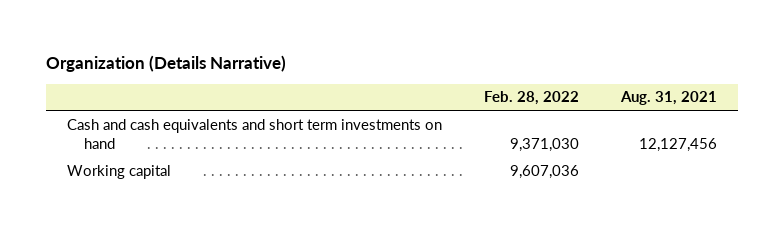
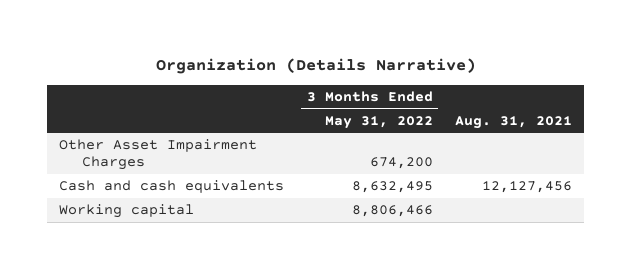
- | Feb. 28, 2022 | Aug. 31, 2021
+ | 3 Months Ended May 31, 2022 | Aug. 31, 2021
- Cash and cash equivalents and short term investments on hand | 9,371,030 | 12,127,456
+ Other Asset Impairment Charges | 674,200 |
+ Cash and cash equivalents | 8,632,495 | 12,127,456

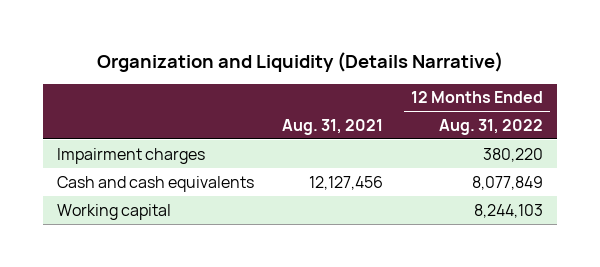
- Organization (Details Narrative)
+ Organization and Liquidity (Details Narrative)
- | 3 Months Ended May 31, 2022 | Aug. 31, 2021
+ | Aug. 31, 2021 | 12 Months Ended Aug. 31, 2022
- Other Asset Impairment Charges | 674,200 |
+ Impairment charges | | 380,220

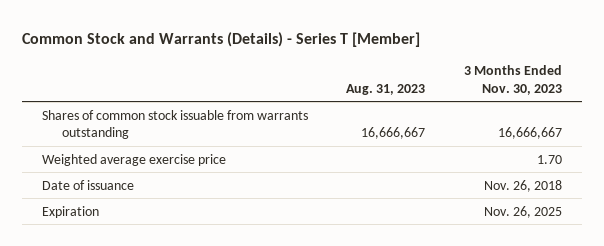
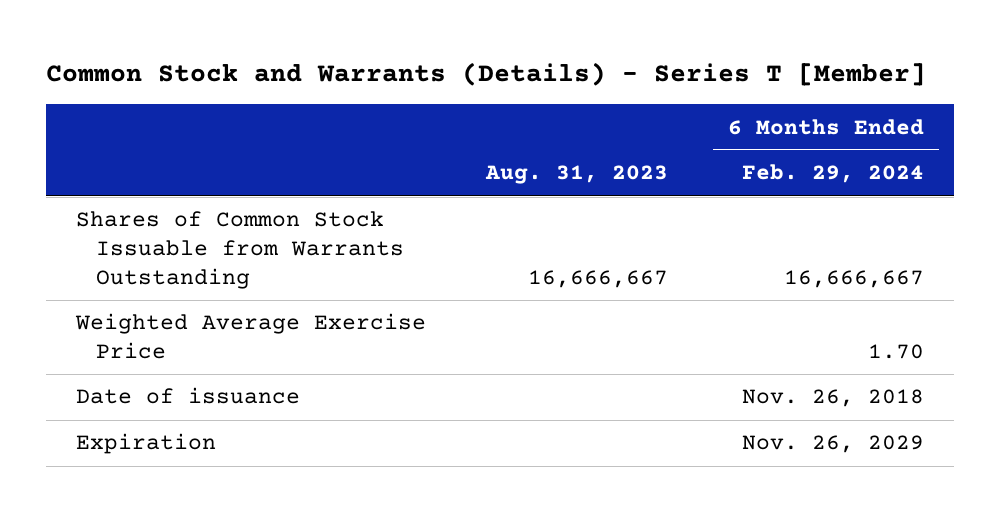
- | Aug. 31, 2023 | 3 Months Ended Nov. 30, 2023
+ | Aug. 31, 2023 | 6 Months Ended Feb. 29, 2024
- Shares of common stock issuable from warrants outstanding | 16,666,667 | 16,666,667
- Weighted average exercise price | | 1.70
+ Shares of Common Stock Issuable from Warrants Outstanding | 16,666,667 | 16,666,667
+ Weighted Average Exercise Price | | 1.70

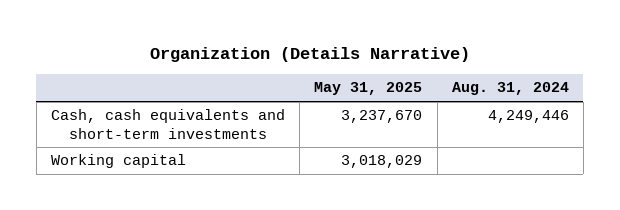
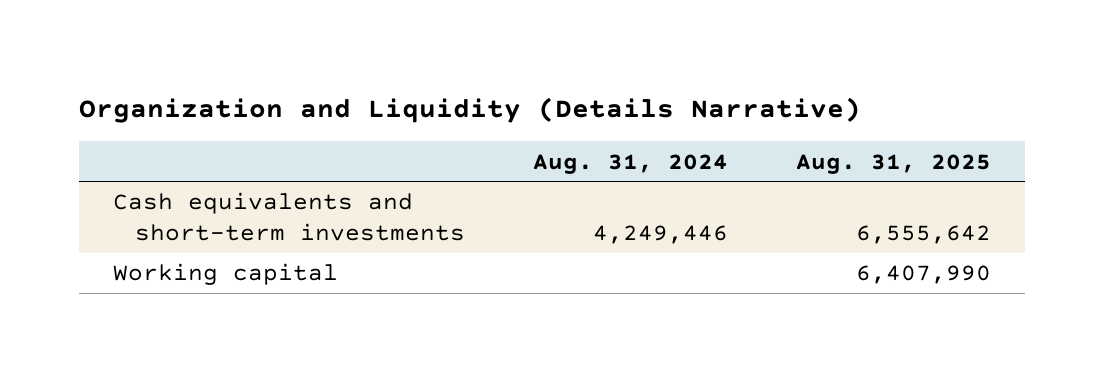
- Organization (Details Narrative)
+ Organization and Liquidity (Details Narrative)
- | May 31, 2025 | Aug. 31, 2024
+ | Aug. 31, 2024 | Aug. 31, 2025
- Cash, cash equivalents and short-term investments | 3,237,670 | 4,249,446
+ Cash equivalents and short-term investments | 4,249,446 | 6,555,642

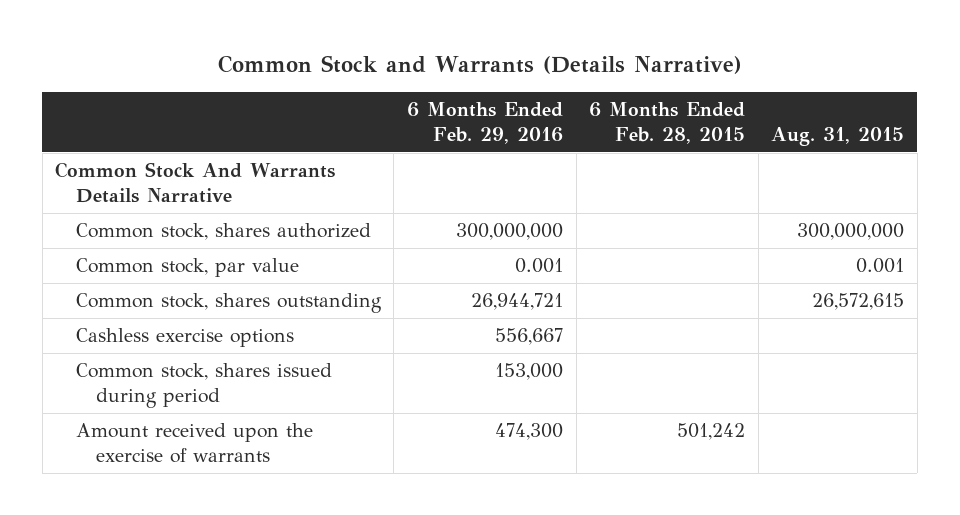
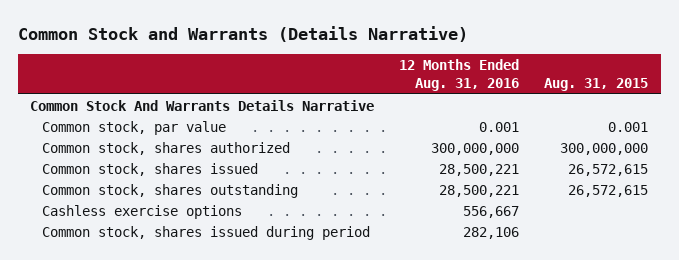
- | 6 Months Ended Feb. 29, 2016 | 6 Months Ended Feb. 28, 2015 | Aug. 31, 2015
+ | 12 Months Ended Aug. 31, 2016 | Aug. 31, 2015
moved down: Common stock, shares authorized | 300,000,000 | 300,000,000
+ Common stock, shares issued | 28,500,221 | 26,572,615
- Amount received upon the exercise of warrants | 474,300 | 501,242 |

